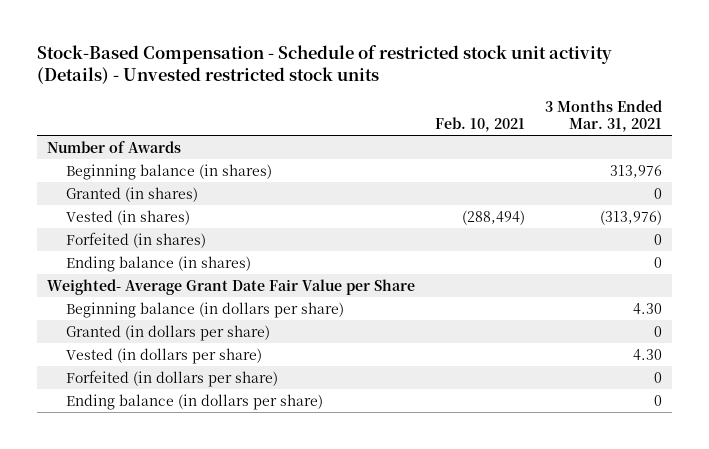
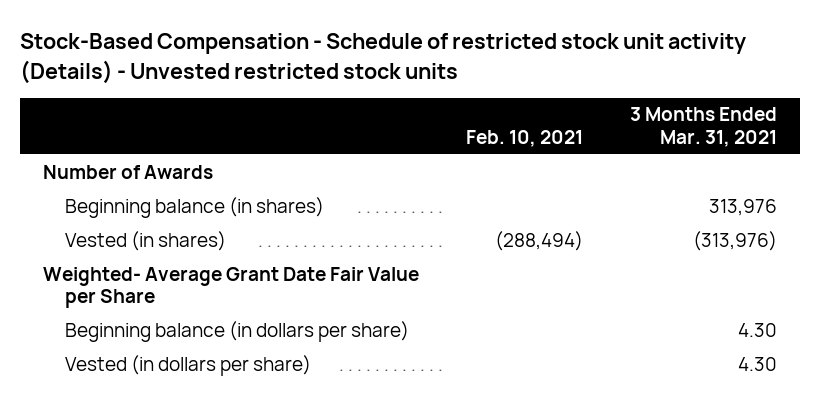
- Granted (in shares) | | 0
- Forfeited (in shares) | | 0
- Ending balance (in shares) | | 0
- Granted (in dollars per share) | | 0
- Forfeited (in dollars per share) | | 0
- Ending balance (in dollars per share) | | 0

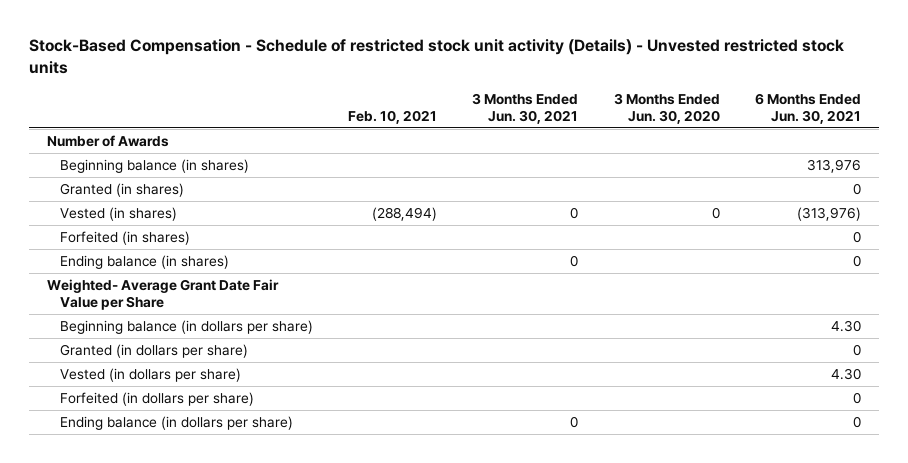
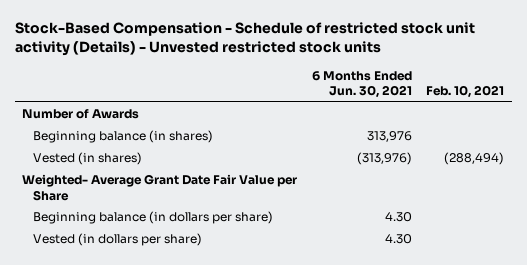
- | Feb. 10, 2021 | 3 Months Ended Jun. 30, 2021 | 3 Months Ended Jun. 30, 2020 | 6 Months Ended Jun. 30, 2021
+ | 6 Months Ended Jun. 30, 2021 | Feb. 10, 2021
- Granted (in shares) | | | | 0
- Forfeited (in shares) | | | | 0
- Ending balance (in shares) | | 0 | | 0
- Granted (in dollars per share) | | | | 0
- Forfeited (in dollars per share) | | | | 0
- Ending balance (in dollars per share) | | 0 | | 0

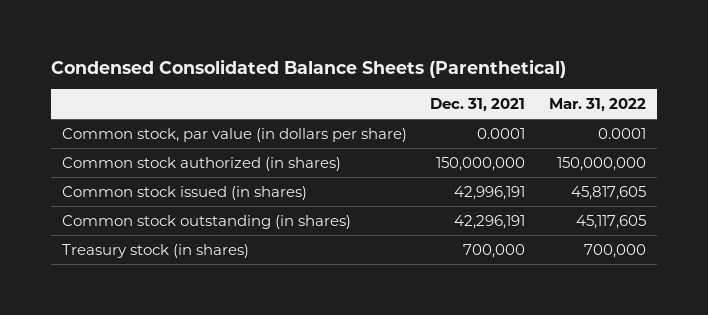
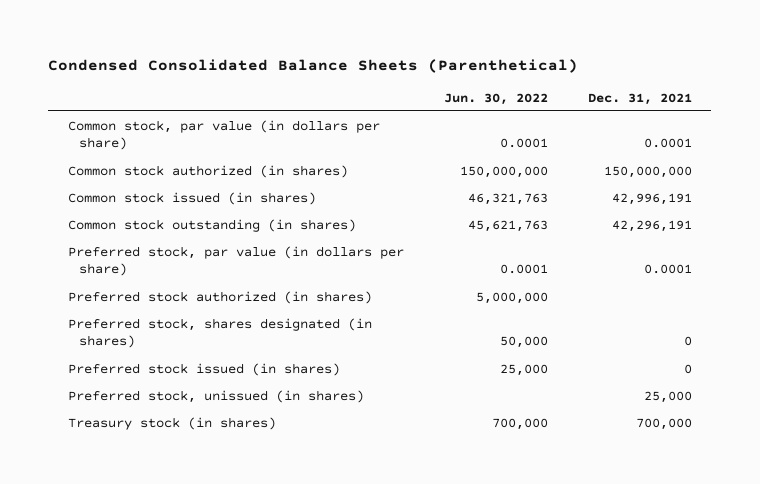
- | Dec. 31, 2021 | Mar. 31, 2022
+ | Jun. 30, 2022 | Dec. 31, 2021
+ Preferred stock, par value (in dollars per share) | 0.0001 | 0.0001
+ Preferred stock authorized (in shares) | 5,000,000 |
+ Preferred stock, shares designated (in shares) | 50,000 | 0
+ Preferred stock issued (in shares) | 25,000 | 0
+ Preferred stock, unissued (in shares) | | 25,000

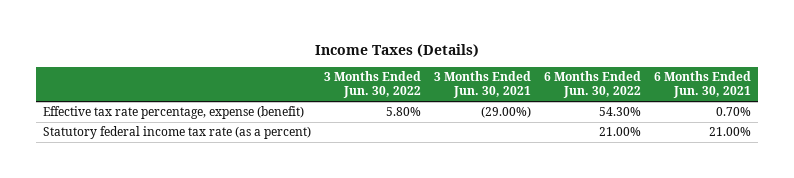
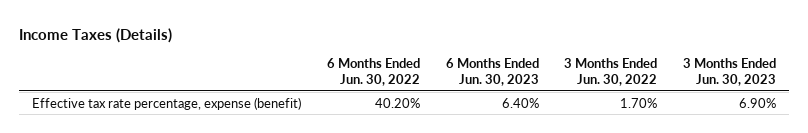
- | 3 Months Ended Jun. 30, 2022 | 3 Months Ended Jun. 30, 2021 | 6 Months Ended Jun. 30, 2022 | 6 Months Ended Jun. 30, 2021
+ | 6 Months Ended Jun. 30, 2022 | 6 Months Ended Jun. 30, 2023 | 3 Months Ended Jun. 30, 2022 | 3 Months Ended Jun. 30, 2023
- Effective tax rate percentage, expense (benefit) | 5.80% | (29.00%) | 54.30% | 0.70%
- Statutory federal income tax rate (as a percent) | | | 21.00% | 21.00%
+ Effective tax rate percentage, expense (benefit) | 40.20% | 6.40% | 1.70% | 6.90%

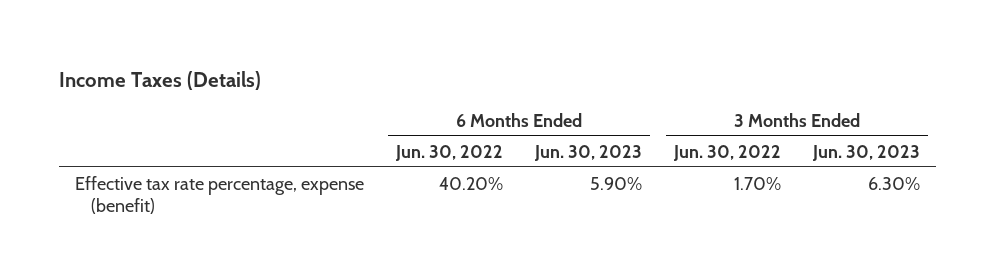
- Effective tax rate percentage, expense (benefit) | 40.20% | 6.40% | 1.70% | 6.90%
+ Effective tax rate percentage, expense (benefit) | 40.20% | 5.90% | 1.70% | 6.30%

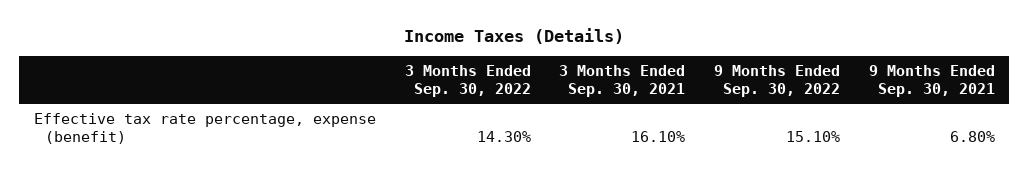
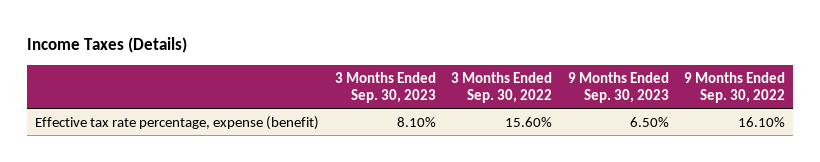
- | 3 Months Ended Sep. 30, 2022 | 3 Months Ended Sep. 30, 2021 | 9 Months Ended Sep. 30, 2022 | 9 Months Ended Sep. 30, 2021
+ | 3 Months Ended Sep. 30, 2023 | 3 Months Ended Sep. 30, 2022 | 9 Months Ended Sep. 30, 2023 | 9 Months Ended Sep. 30, 2022
- Effective tax rate percentage, expense (benefit) | 14.30% | 16.10% | 15.10% | 6.80%
+ Effective tax rate percentage, expense (benefit) | 8.10% | 15.60% | 6.50% | 16.10%

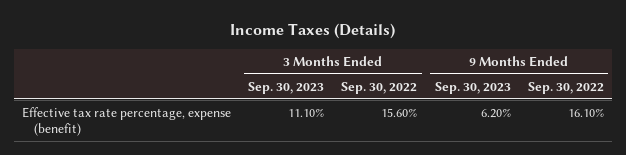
- Effective tax rate percentage, expense (benefit) | 8.10% | 15.60% | 6.50% | 16.10%
+ Effective tax rate percentage, expense (benefit) | 11.10% | 15.60% | 6.20% | 16.10%

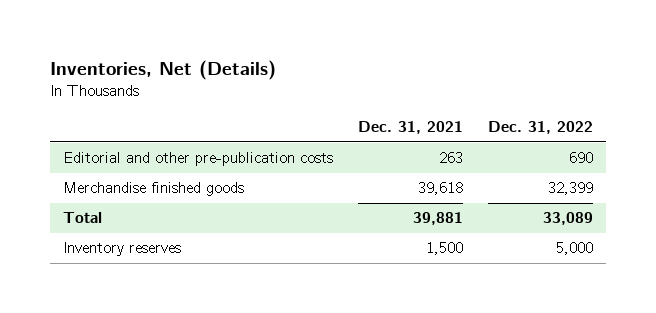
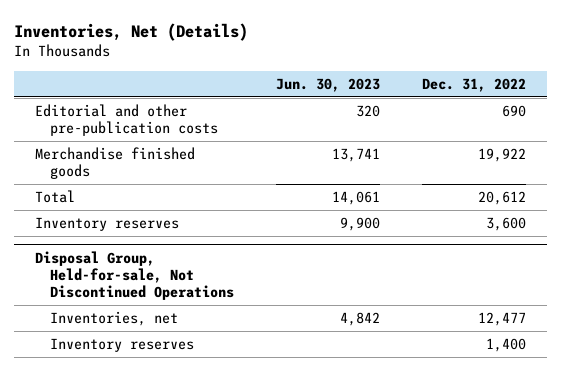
- | Dec. 31, 2021 | Dec. 31, 2022
+ | Jun. 30, 2023 | Dec. 31, 2022
- Merchandise finished goods | 39,618 | 32,399
- Total | 39,881 | 33,089
- Inventory reserves | 1,500 | 5,000
+ Merchandise finished goods | 13,741 | 19,922
+ Total | 14,061 | 20,612
+ Inventory reserves | 9,900 | 3,600
+ Disposal Group, Held-for-sale, Not Discontinued Operations
+ Inventories, net | 4,842 | 12,477
+ Inventory reserves | | 1,400

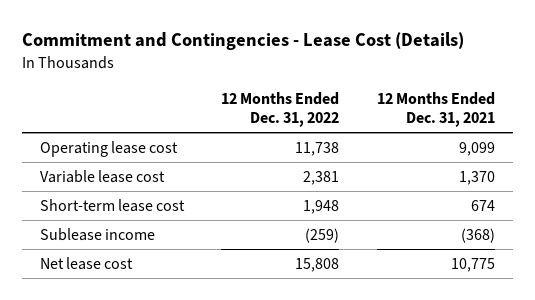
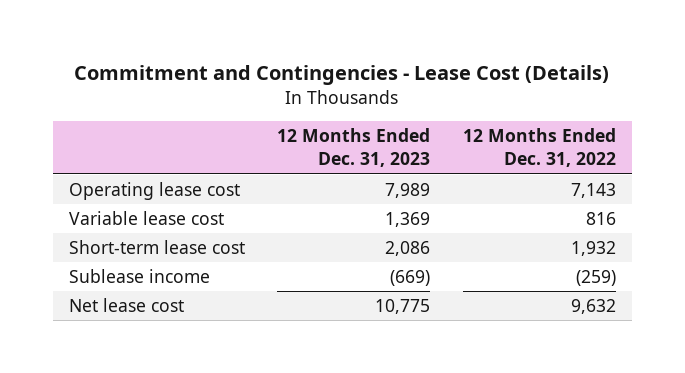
- | 12 Months Ended Dec. 31, 2022 | 12 Months Ended Dec. 31, 2021
+ | 12 Months Ended Dec. 31, 2023 | 12 Months Ended Dec. 31, 2022
- Operating lease cost | 11,738 | 9,099
- Variable lease cost | 2,381 | 1,370
- Short-term lease cost | 1,948 | 674
+ Operating lease cost | 7,989 | 7,143
+ Variable lease cost | 1,369 | 816
+ Short-term lease cost | 2,086 | 1,932
- Net lease cost | 15,808 | 10,775
+ Net lease cost | 10,775 | 9,632

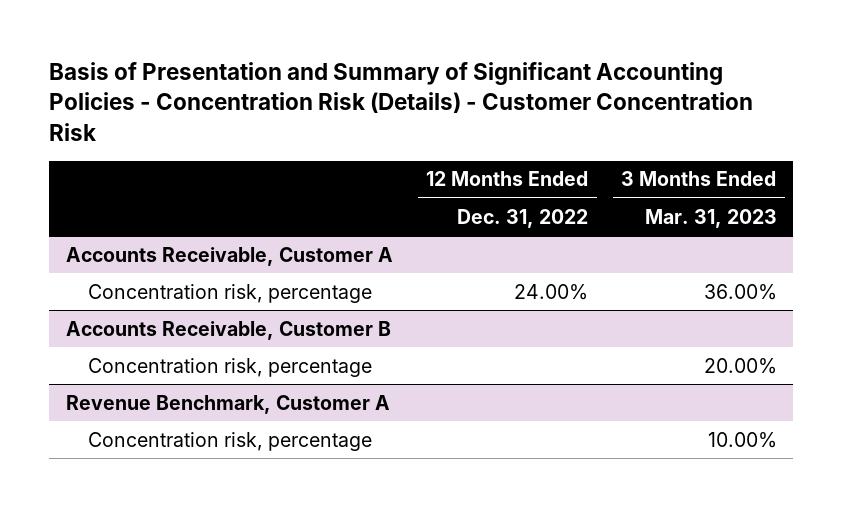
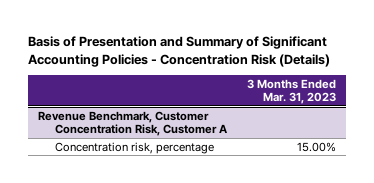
- Basis of Presentation and Summary of Significant Accounting Policies - Concentration Risk (Details) - Customer Concentration Risk
+ Basis of Presentation and Summary of Significant Accounting Policies - Concentration Risk (Details)
- | 12 Months Ended Dec. 31, 2022 | 3 Months Ended Mar. 31, 2023
+ | 3 Months Ended Mar. 31, 2023
- Accounts Receivable, Customer A
- Concentration risk, percentage | 24.00% | 36.00%
- Accounts Receivable, Customer B
- Concentration risk, percentage | | 20.00%
- Revenue Benchmark, Customer A
- Concentration risk, percentage | | 10.00%
+ Revenue Benchmark, Customer Concentration Risk, Customer A
+ Concentration risk, percentage | 15.00%

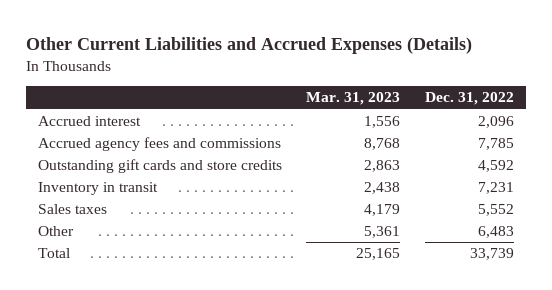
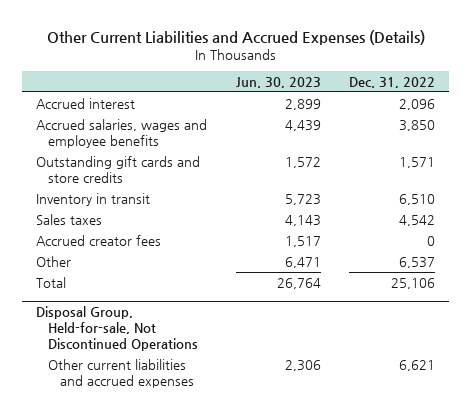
- | Mar. 31, 2023 | Dec. 31, 2022
+ | Jun. 30, 2023 | Dec. 31, 2022
- Accrued agency fees and commissions | 8,768 | 7,785
- Outstanding gift cards and store credits | 2,863 | 4,592
- Inventory in transit | 2,438 | 7,231
- Sales taxes | 4,179 | 5,552
- Other | 5,361 | 6,483
- Total | 25,165 | 33,739
+ Accrued salaries, wages and employee benefits | 4,439 | 3,850
+ Outstanding gift cards and store credits | 1,572 | 1,571
+ Inventory in transit | 5,723 | 6,510
+ Sales taxes | 4,143 | 4,542
+ Accrued creator fees | 1,517 | 0
+ Other | 6,471 | 6,537
+ Total | 26,764 | 25,106
+ Disposal Group, Held-for-sale, Not Discontinued Operations
+ Other current liabilities and accrued expenses | 2,306 | 6,621

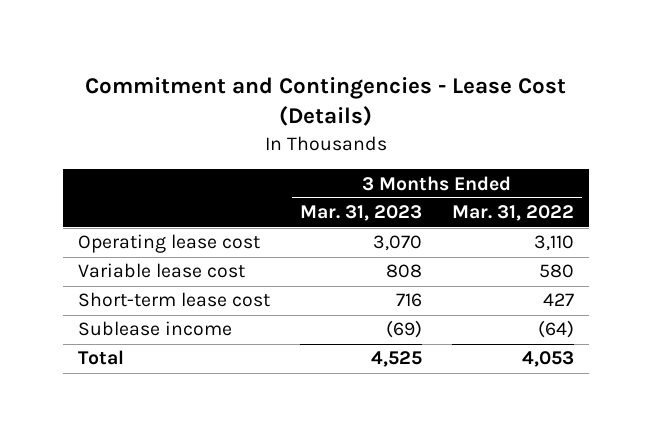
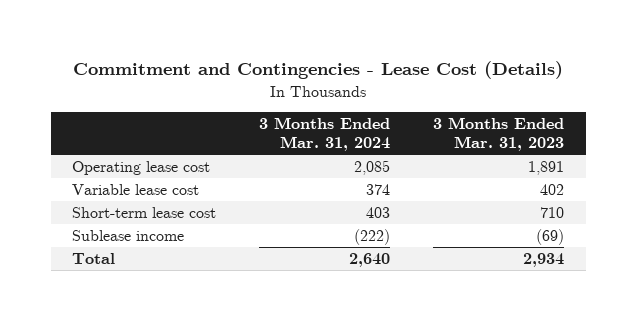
- | 3 Months Ended Mar. 31, 2023 | 3 Months Ended Mar. 31, 2022
+ | 3 Months Ended Mar. 31, 2024 | 3 Months Ended Mar. 31, 2023
- Operating lease cost | 3,070 | 3,110
- Variable lease cost | 808 | 580
- Short-term lease cost | 716 | 427
+ Operating lease cost | 2,085 | 1,891
+ Variable lease cost | 374 | 402
+ Short-term lease cost | 403 | 710
- Total | 4,525 | 4,053
+ Total | 2,640 | 2,934

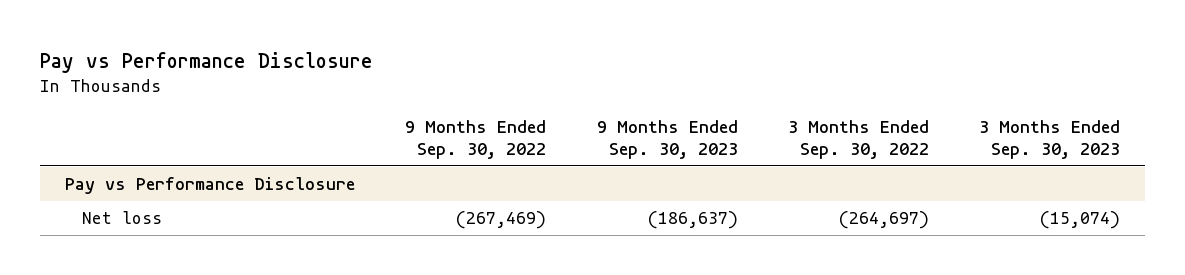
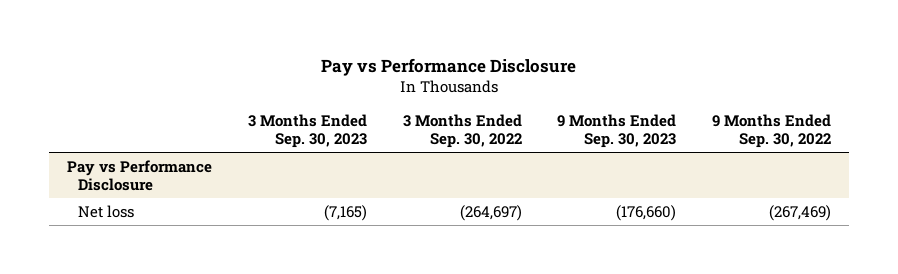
- | 9 Months Ended Sep. 30, 2022 | 9 Months Ended Sep. 30, 2023 | 3 Months Ended Sep. 30, 2022 | 3 Months Ended Sep. 30, 2023
+ | 3 Months Ended Sep. 30, 2023 | 3 Months Ended Sep. 30, 2022 | 9 Months Ended Sep. 30, 2023 | 9 Months Ended Sep. 30, 2022
- Net loss | (267,469) | (186,637) | (264,697) | (15,074)
+ Net loss | (7,165) | (264,697) | (176,660) | (267,469)

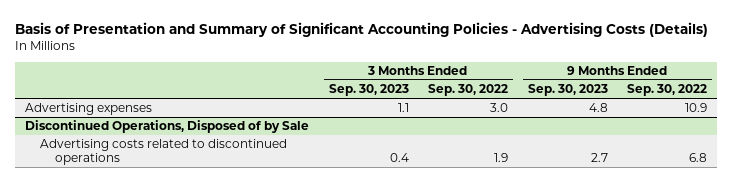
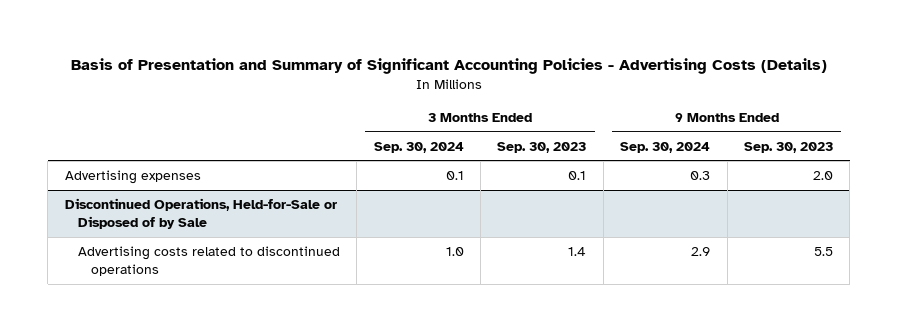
- | 3 Months Ended Sep. 30, 2023 | 3 Months Ended Sep. 30, 2022 | 9 Months Ended Sep. 30, 2023 | 9 Months Ended Sep. 30, 2022
+ | 3 Months Ended Sep. 30, 2024 | 3 Months Ended Sep. 30, 2023 | 9 Months Ended Sep. 30, 2024 | 9 Months Ended Sep. 30, 2023
- Advertising expenses | 1.1 | 3.0 | 4.8 | 10.9
- Discontinued Operations, Disposed of by Sale
- Advertising costs related to discontinued operations | 0.4 | 1.9 | 2.7 | 6.8
+ Advertising expenses | 0.1 | 0.1 | 0.3 | 2.0
+ Discontinued Operations, Held-for-Sale or Disposed of by Sale
+ Advertising costs related to discontinued operations | 1.0 | 1.4 | 2.9 | 5.5

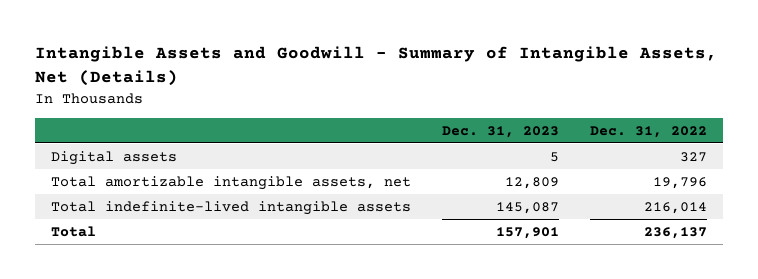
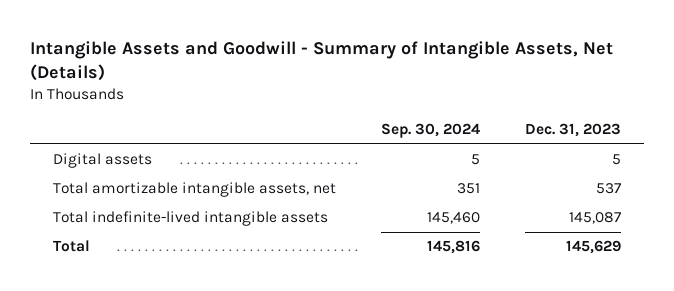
- | Dec. 31, 2023 | Dec. 31, 2022
+ | Sep. 30, 2024 | Dec. 31, 2023
- Total amortizable intangible assets, net | 12,809 | 19,796
+ Total amortizable intangible assets, net | 351 | 537
- Total | 157,901 | 236,137
+ Total | 145,816 | 145,629

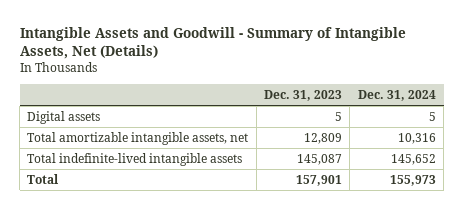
- | Sep. 30, 2024 | Dec. 31, 2023
+ | Dec. 31, 2023 | Dec. 31, 2024
- Total amortizable intangible assets, net | 351 | 537
+ Total amortizable intangible assets, net | 12,809 | 10,316
- Total | 145,816 | 145,629
+ Total | 157,901 | 155,973

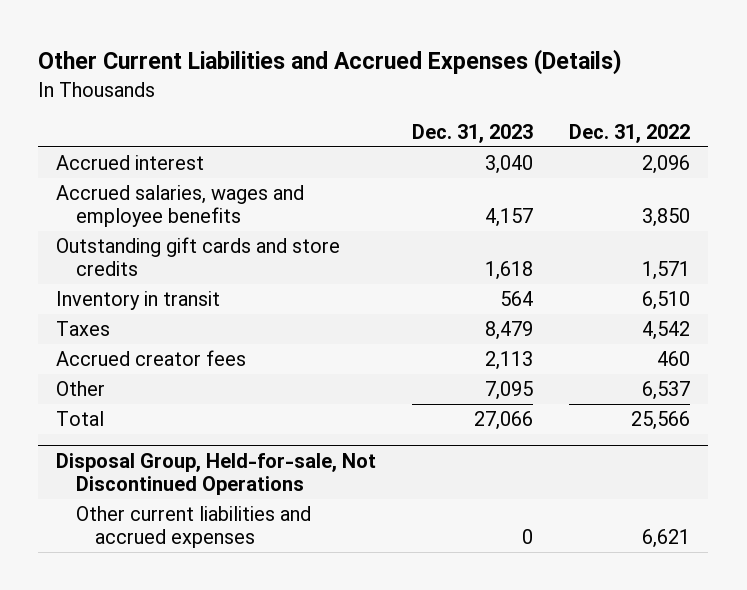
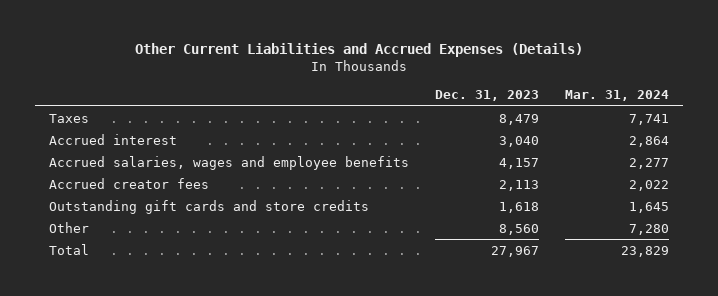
- | Dec. 31, 2023 | Dec. 31, 2022
+ | Dec. 31, 2023 | Mar. 31, 2024
moved up: Taxes | 8,479 | 7,741
- Inventory in transit | 564 | 6,510
- Other | 7,095 | 6,537
- Total | 27,066 | 25,566
- Disposal Group, Held-for-sale, Not Discontinued Operations
- Other current liabilities and accrued expenses | 0 | 6,621
moved down: Outstanding gift cards and store credits | 1,618 | 1,645
+ Other | 8,560 | 7,280
+ Total | 27,967 | 23,829

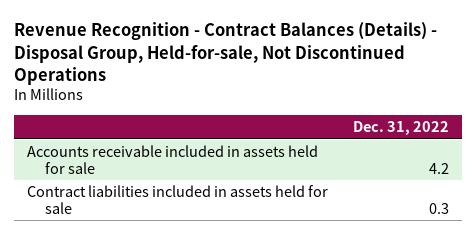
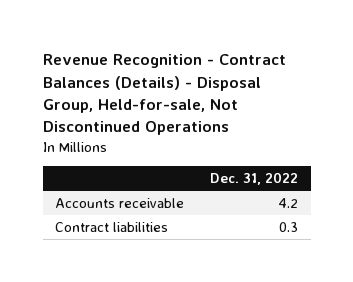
- Accounts receivable included in assets held for sale | 4.2
- Contract liabilities included in assets held for sale | 0.3
+ Accounts receivable | 4.2
+ Contract liabilities | 0.3

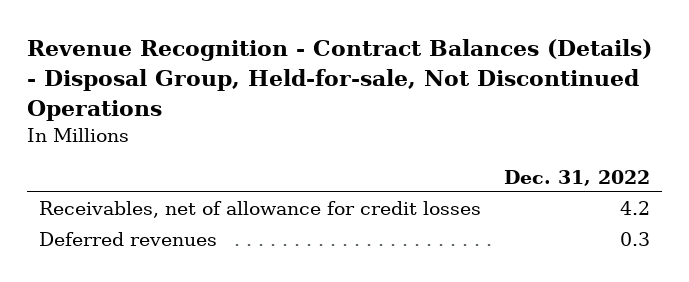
- Accounts receivable | 4.2
- Contract liabilities | 0.3
+ Receivables, net of allowance for credit losses | 4.2
+ Deferred revenues | 0.3

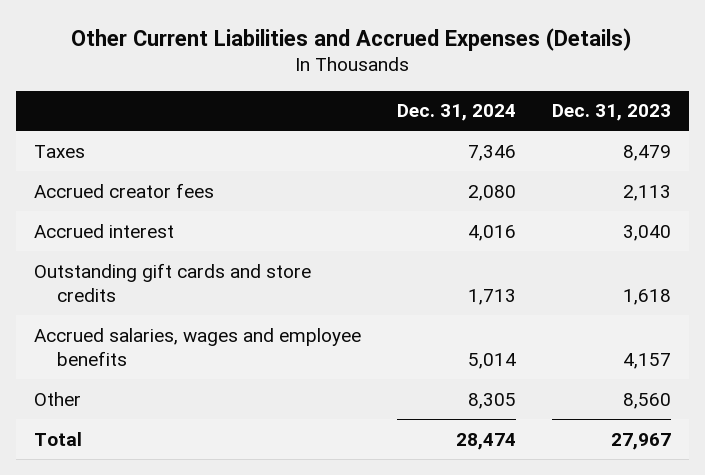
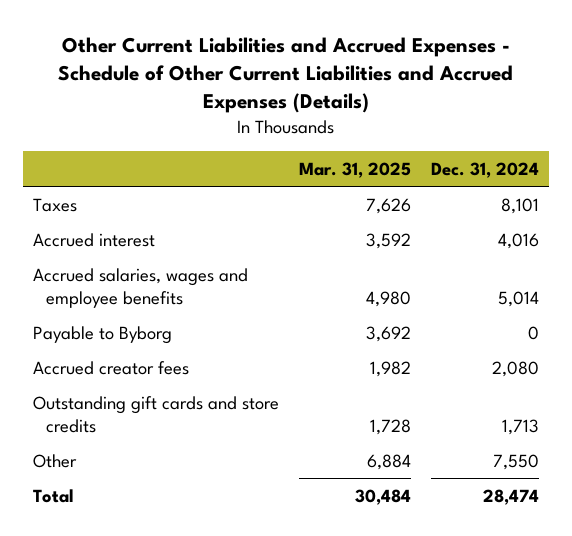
- Other Current Liabilities and Accrued Expenses (Details)
+ Other Current Liabilities and Accrued Expenses - Schedule of Other Current Liabilities and Accrued Expenses (Details)
- | Dec. 31, 2024 | Dec. 31, 2023
+ | Mar. 31, 2025 | Dec. 31, 2024
- Taxes | 7,346 | 8,479
+ Taxes | 7,626 | 8,101
- Other | 8,305 | 8,560
+ Payable to Byborg | 3,692 | 0
moved down: Accrued creator fees | 1,982 | 2,080
moved down: Outstanding gift cards and store credits | 1,728 | 1,713
+ Other | 6,884 | 7,550

